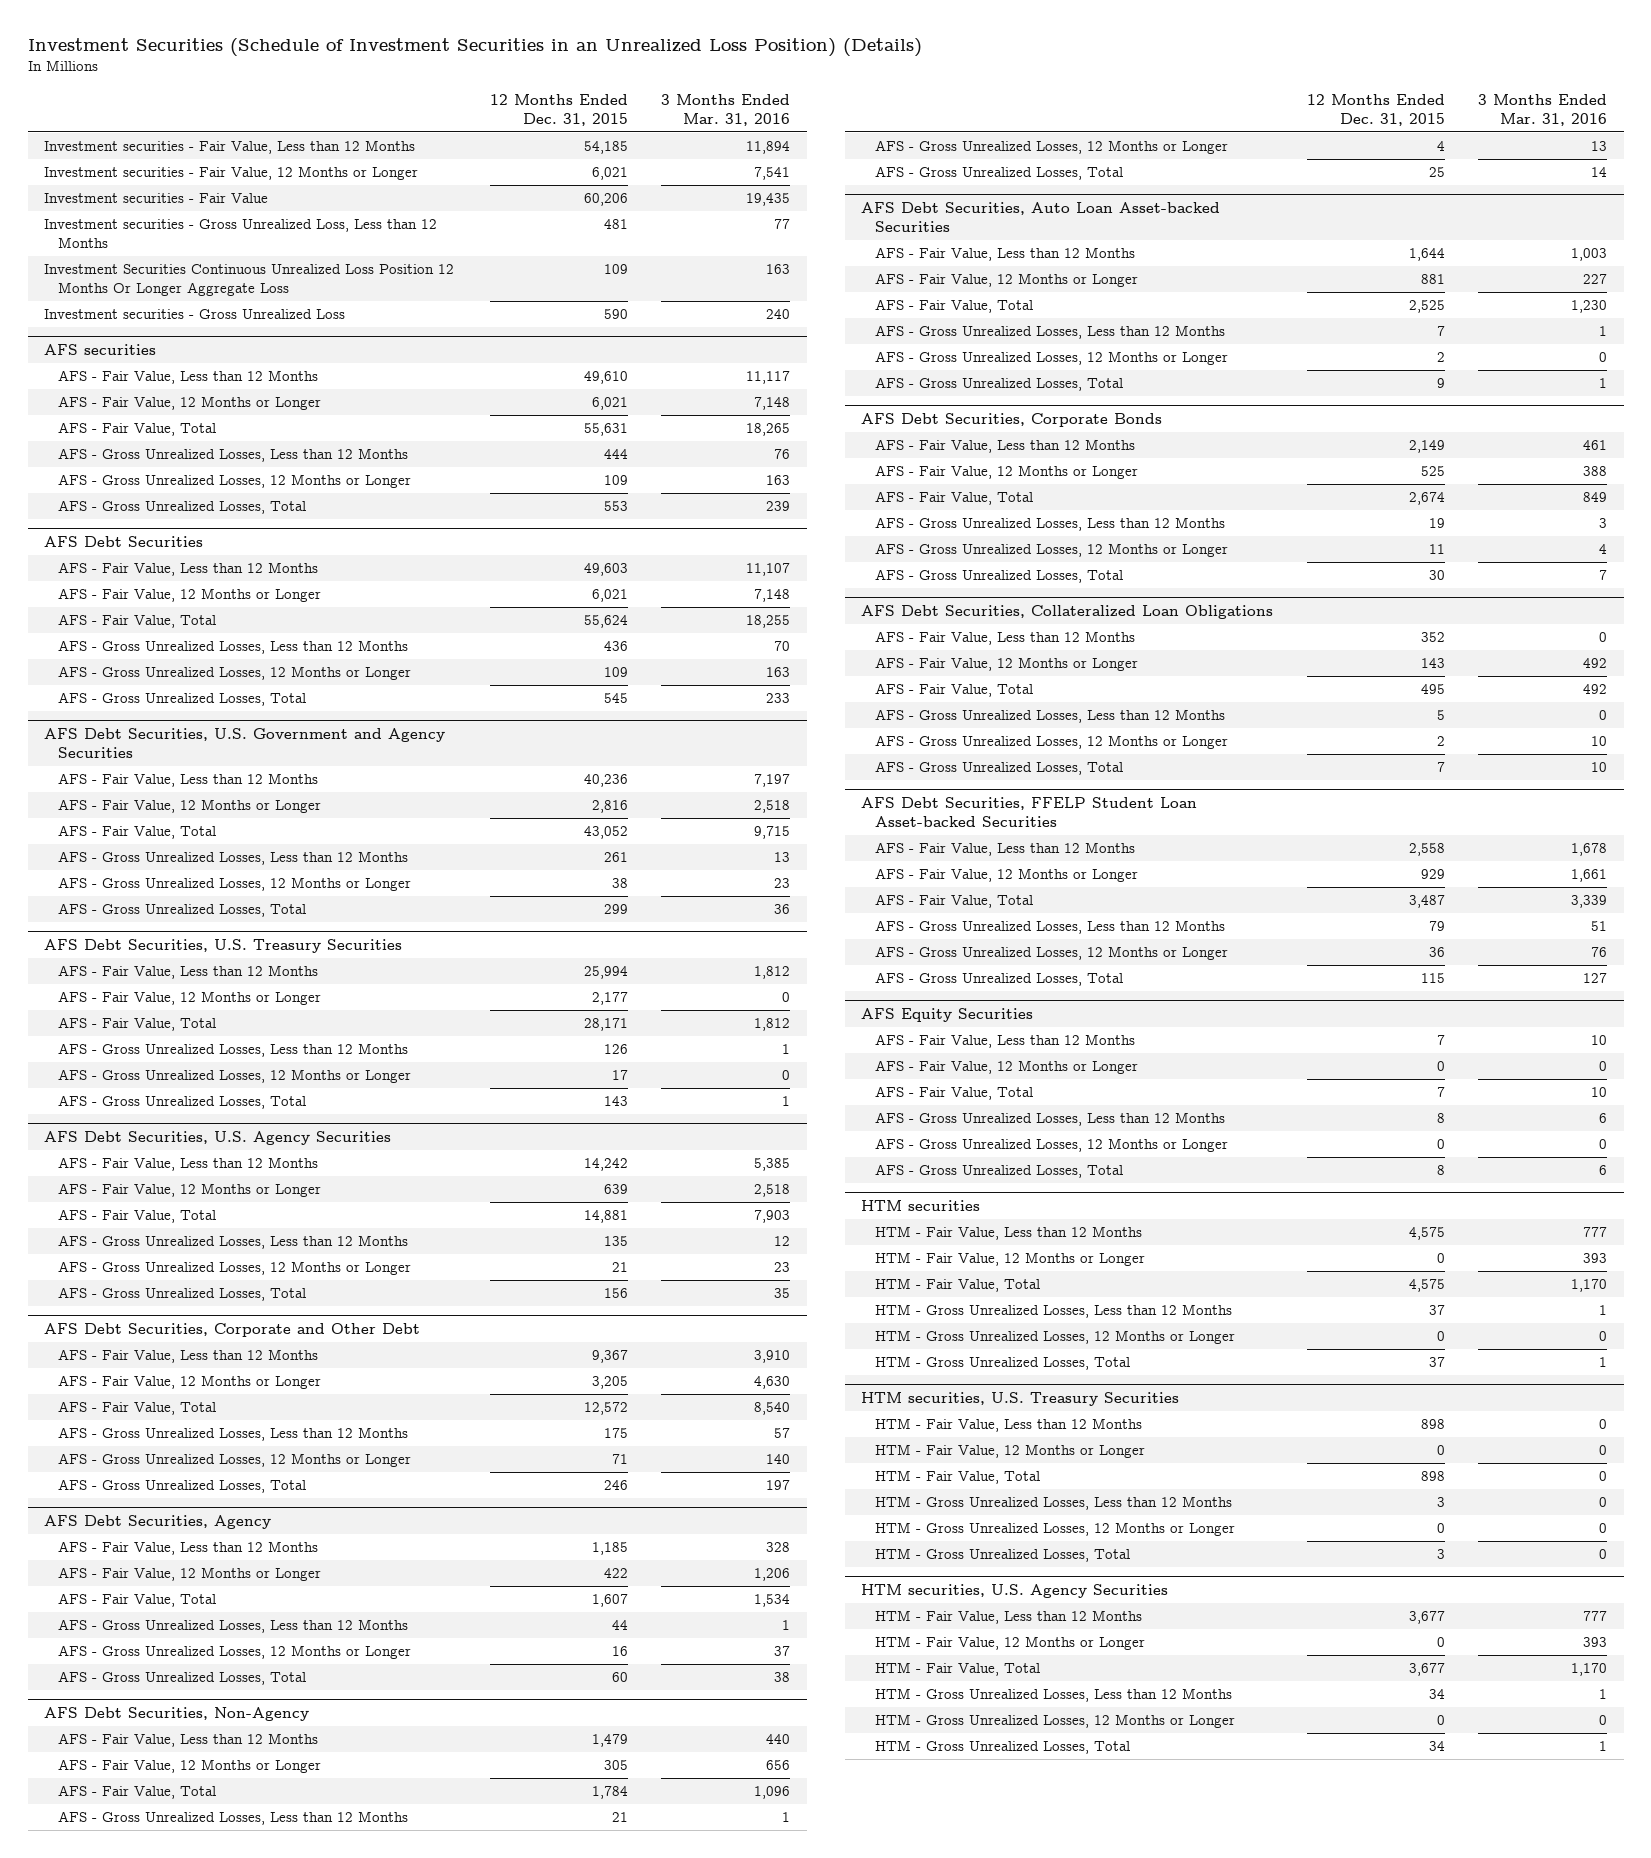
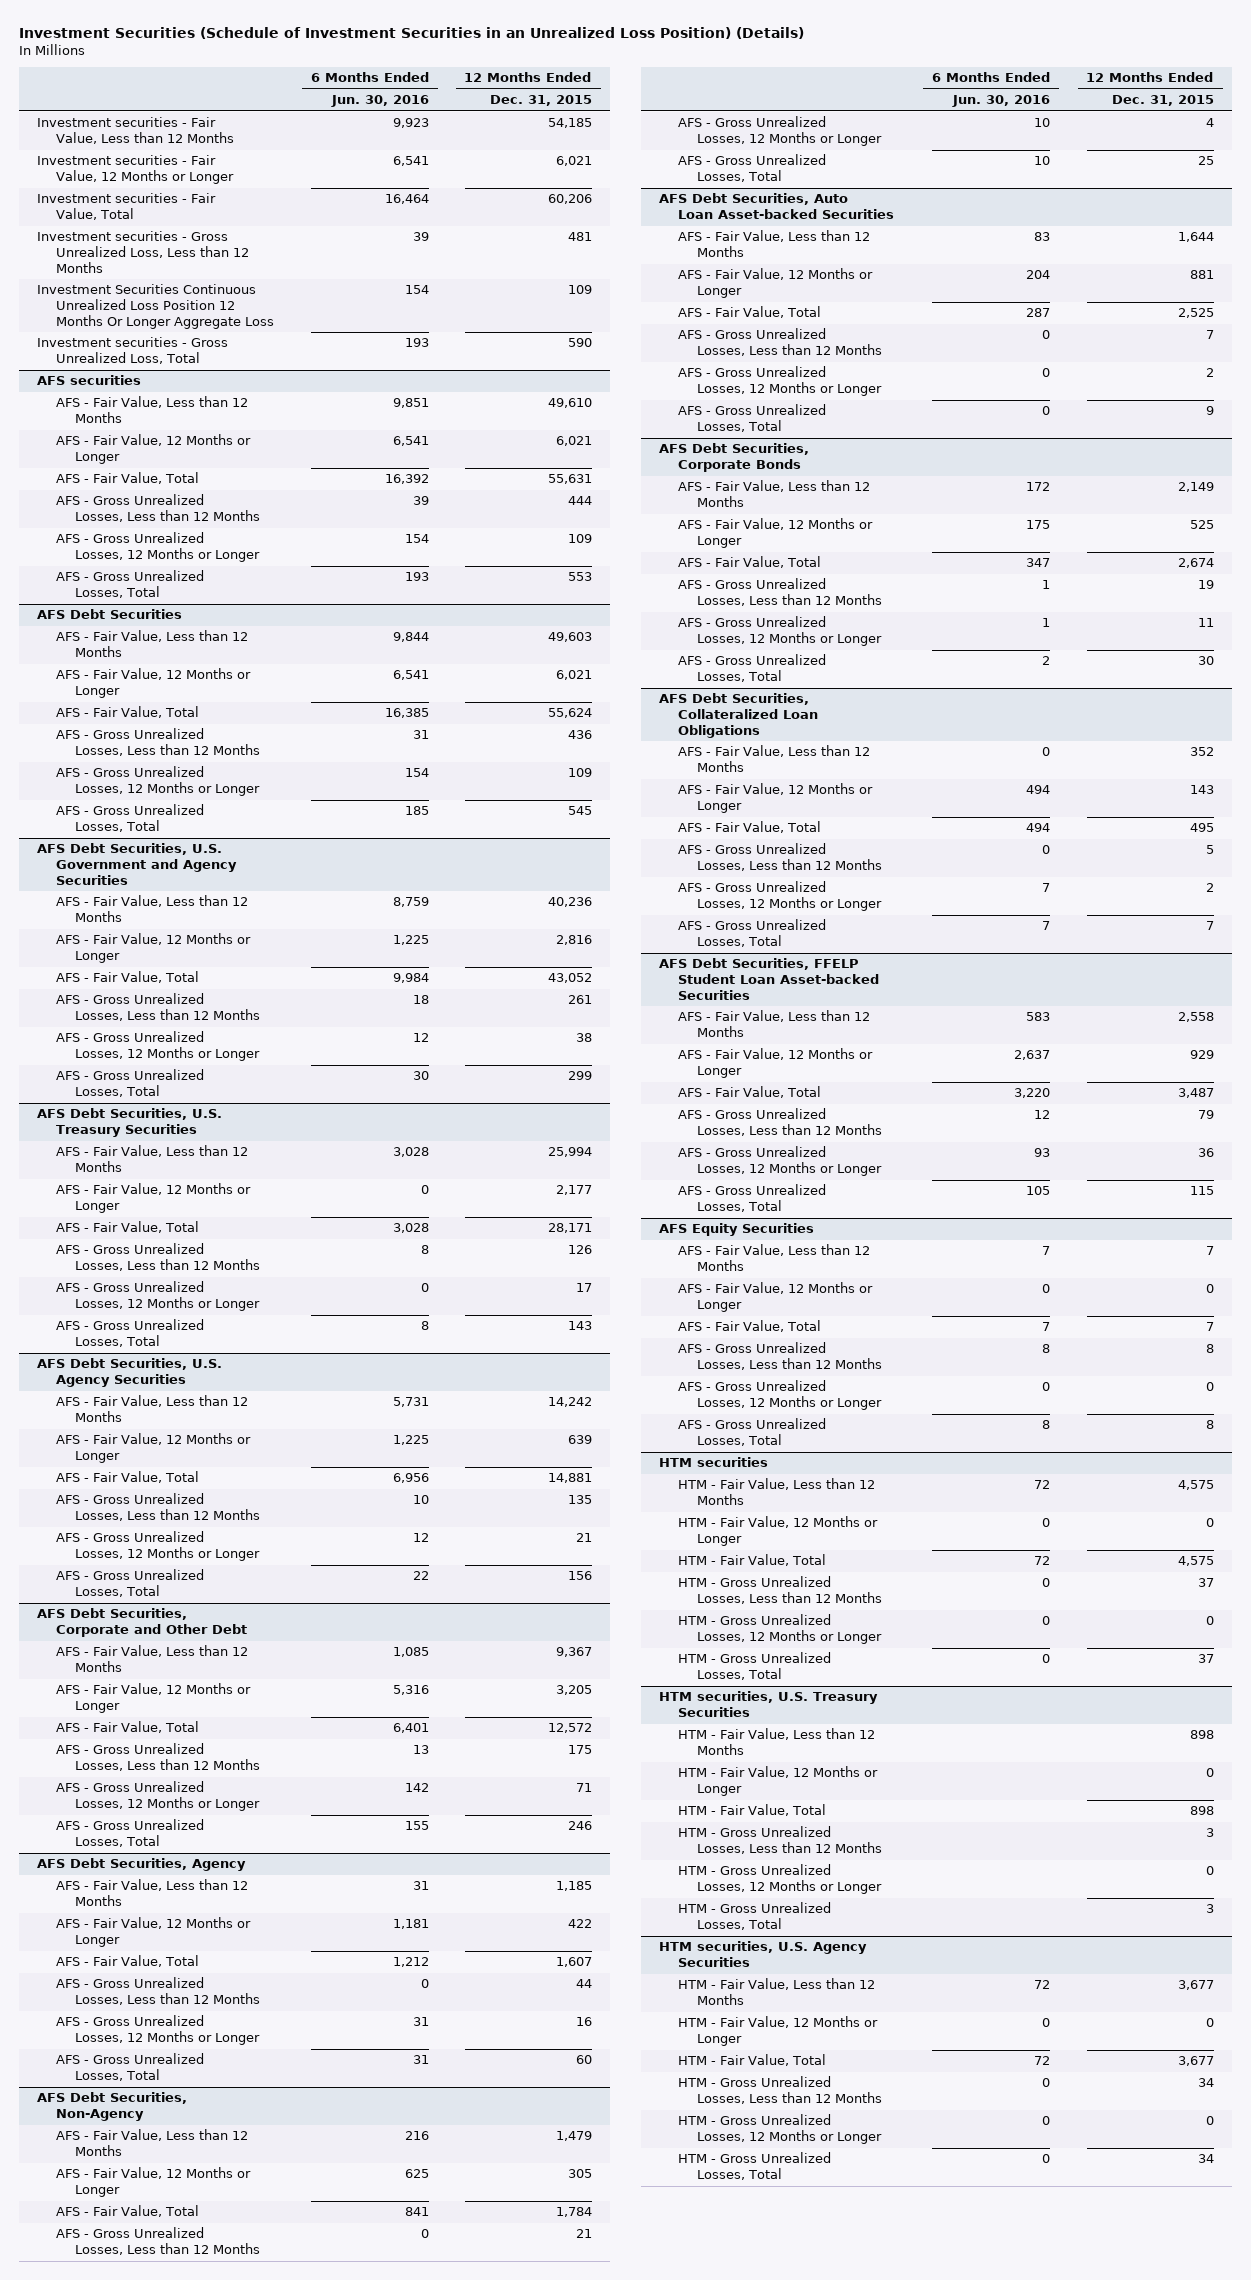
- | 12 Months Ended Dec. 31, 2015 | 3 Months Ended Mar. 31, 2016
+ | 6 Months Ended Jun. 30, 2016 | 12 Months Ended Dec. 31, 2015
- Investment securities - Fair Value | 60,206 | 19,435
+ Investment securities - Fair Value, Total | 16,464 | 60,206
- Investment securities - Gross Unrealized Loss | 590 | 240
+ Investment securities - Gross Unrealized Loss, Total | 193 | 590

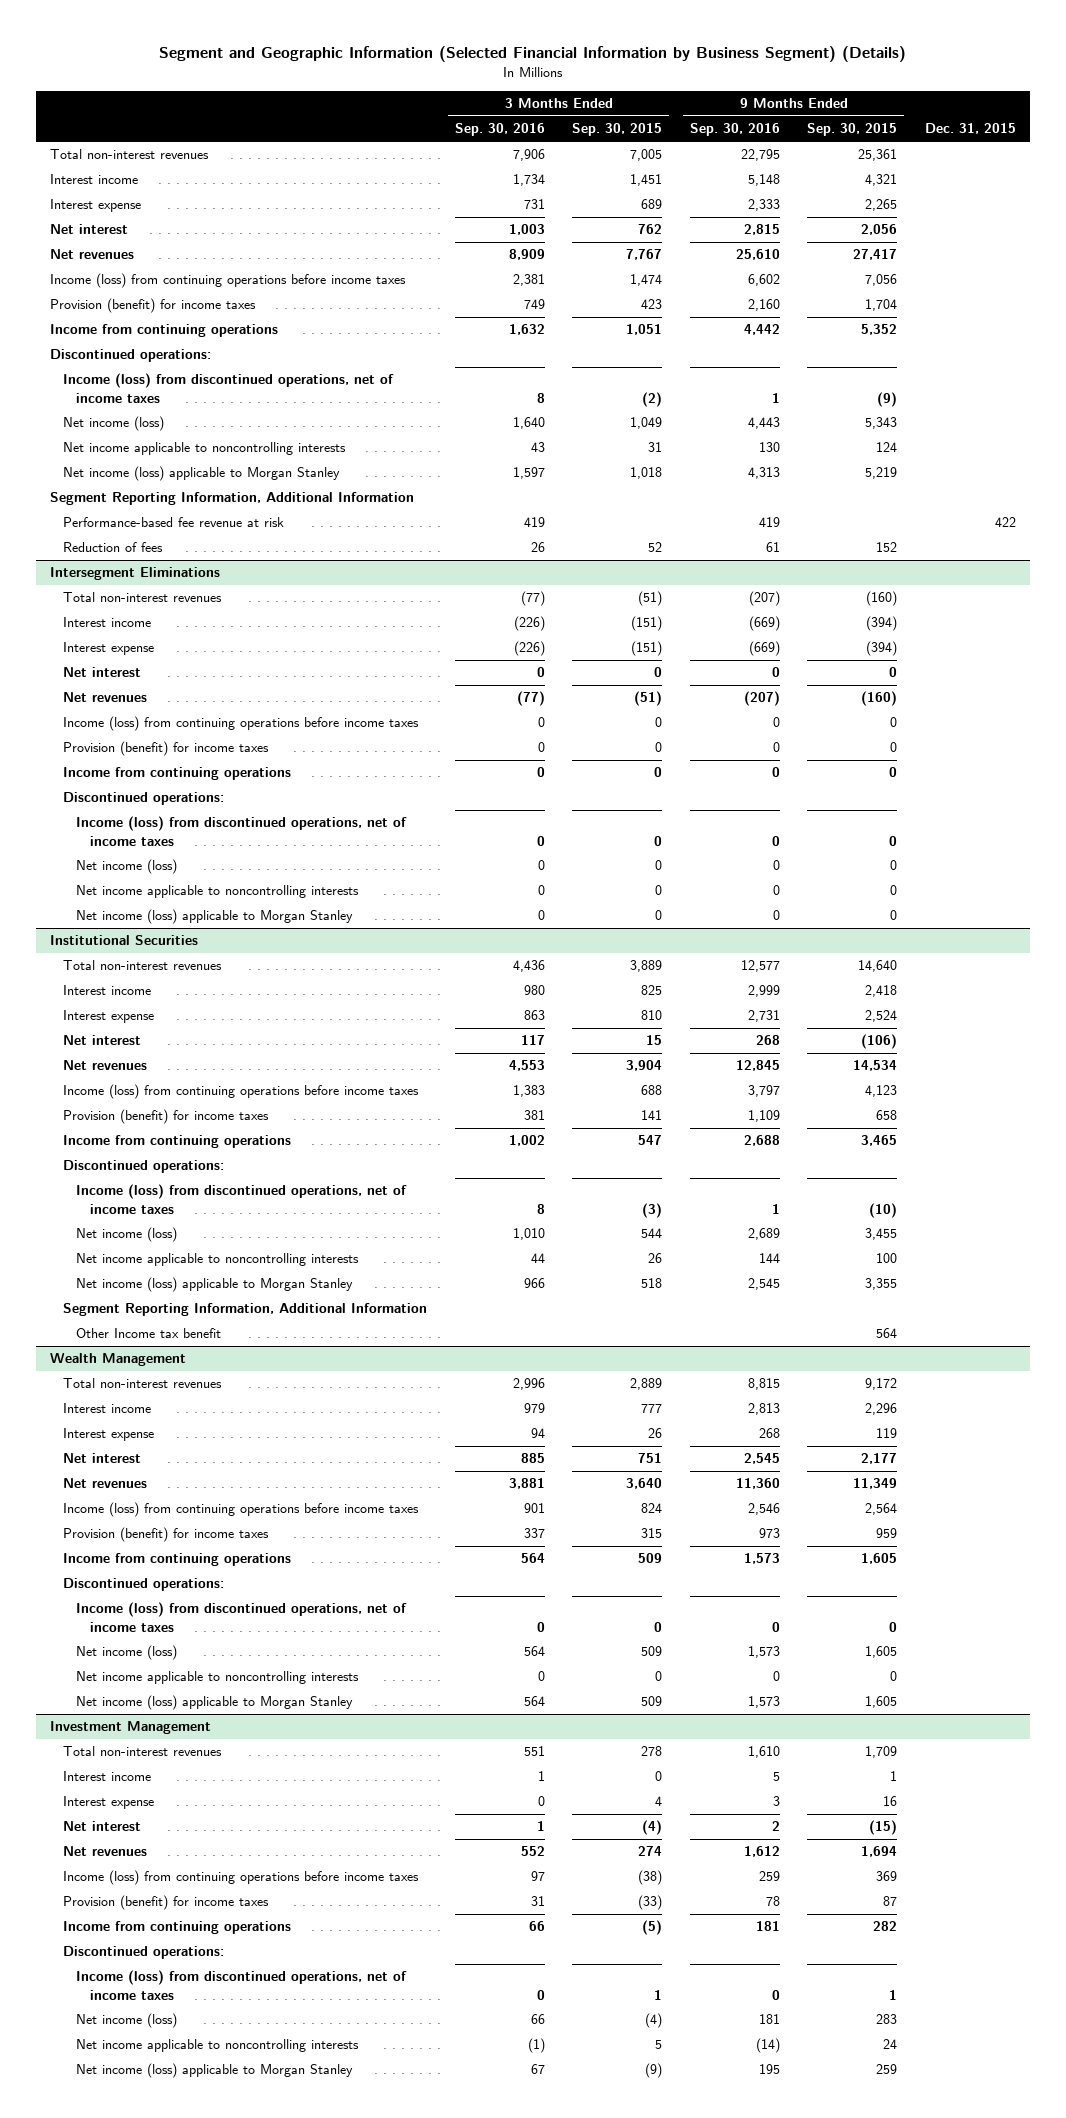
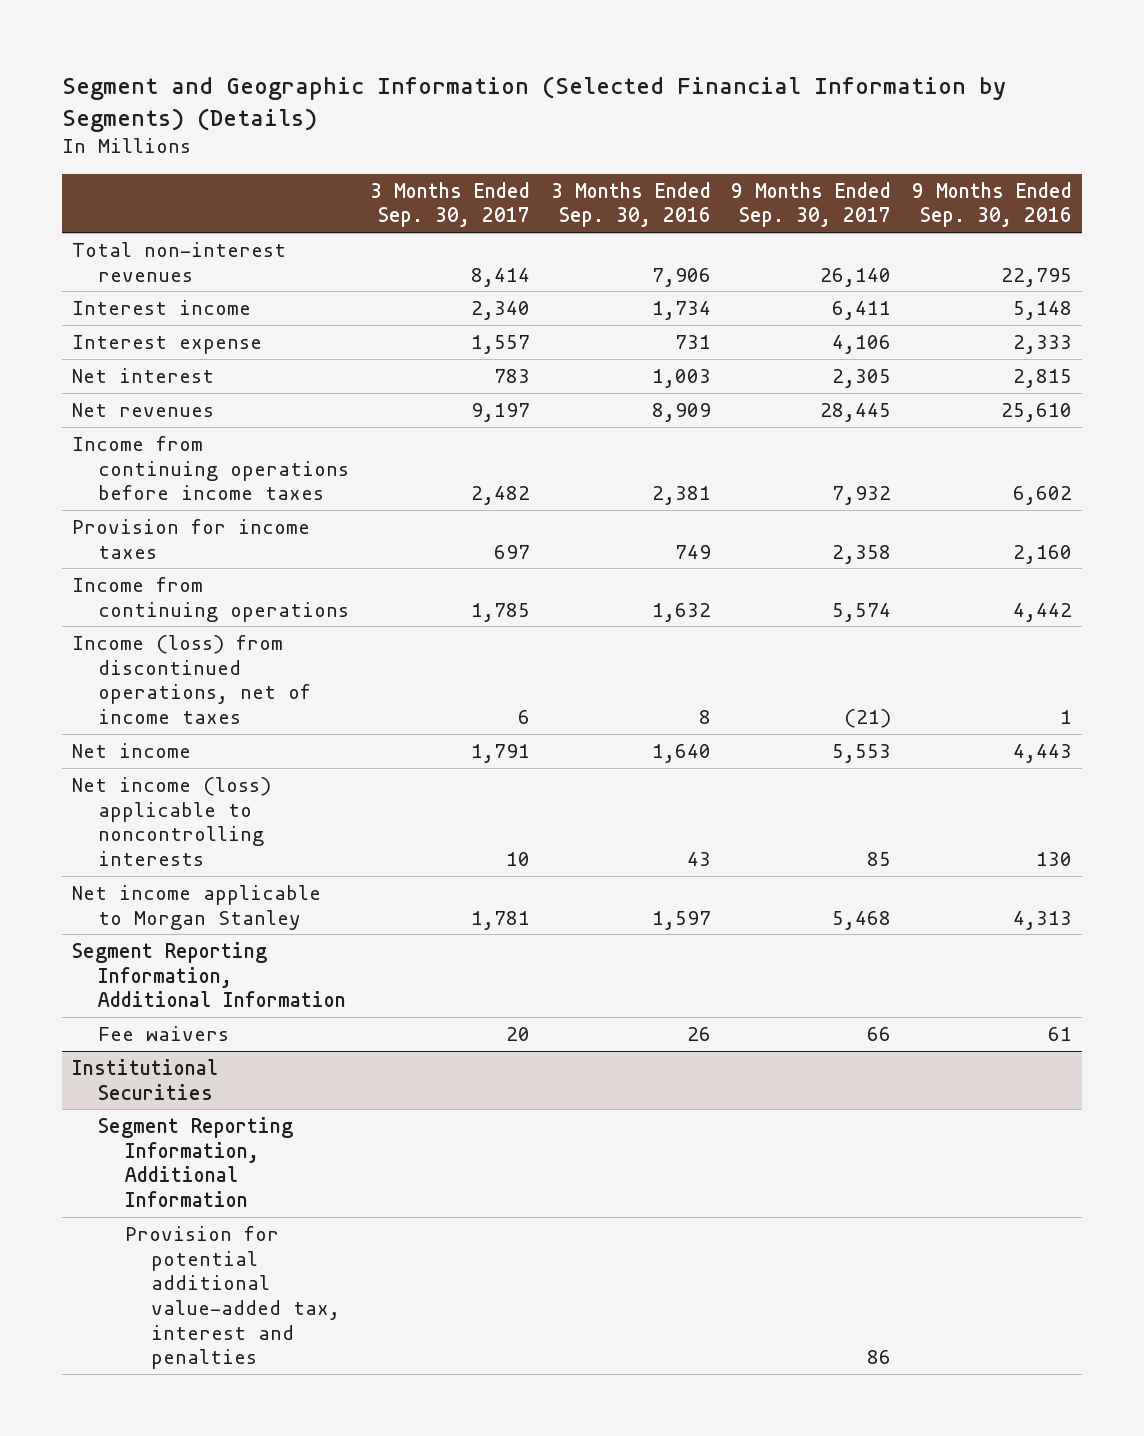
- Segment and Geographic Information (Selected Financial Information by Business Segment) (Details)
+ Segment and Geographic Information (Selected Financial Information by Segments) (Details)
- | 3 Months Ended Sep. 30, 2016 | 3 Months Ended Sep. 30, 2015 | 9 Months Ended Sep. 30, 2016 | 9 Months Ended Sep. 30, 2015 | Dec. 31, 2015
+ | 3 Months Ended Sep. 30, 2017 | 3 Months Ended Sep. 30, 2016 | 9 Months Ended Sep. 30, 2017 | 9 Months Ended Sep. 30, 2016
- Income (loss) from continuing operations before income taxes | 2,381 | 1,474 | 6,602 | 7,056 |
- Provision (benefit) for income taxes | 749 | 423 | 2,160 | 1,704 |
+ Income from continuing operations before income taxes | 2,482 | 2,381 | 7,932 | 6,602
+ Provision for income taxes | 697 | 749 | 2,358 | 2,160
- Discontinued operations:
- Net income (loss) | 1,640 | 1,049 | 4,443 | 5,343 |
- Net income applicable to noncontrolling interests | 43 | 31 | 130 | 124 |
- Net income (loss) applicable to Morgan Stanley | 1,597 | 1,018 | 4,313 | 5,219 |
+ Net income | 1,791 | 1,640 | 5,553 | 4,443
+ Net income (loss) applicable to noncontrolling interests | 10 | 43 | 85 | 130
+ Net income applicable to Morgan Stanley | 1,781 | 1,597 | 5,468 | 4,313
- Performance-based fee revenue at risk | 419 | | 419 | | 422
- Reduction of fees | 26 | 52 | 61 | 152 |
- Intersegment Eliminations
- Total non-interest revenues | (77) | (51) | (207) | (160) |
- Interest income | (226) | (151) | (669) | (394) |
- Interest expense | (226) | (151) | (669) | (394) |
- Net interest | 0 | 0 | 0 | 0 |
- Net revenues | (77) | (51) | (207) | (160) |
- Income (loss) from continuing operations before income taxes | 0 | 0 | 0 | 0 |
- Provision (benefit) for income taxes | 0 | 0 | 0 | 0 |
- Income from continuing operations | 0 | 0 | 0 | 0 |
- Discontinued operations:
- Income (loss) from discontinued operations, net of income taxes | 0 | 0 | 0 | 0 |
- Net income (loss) | 0 | 0 | 0 | 0 |
- Net income applicable to noncontrolling interests | 0 | 0 | 0 | 0 |
- Net income (loss) applicable to Morgan Stanley | 0 | 0 | 0 | 0 |
+ Fee waivers | 20 | 26 | 66 | 61
@ Institutional Securities
- Total non-interest revenues | 4,436 | 3,889 | 12,577 | 14,640 |
- Interest income | 980 | 825 | 2,999 | 2,418 |
- Interest expense | 863 | 810 | 2,731 | 2,524 |
- Net interest | 117 | 15 | 268 | (106) |
- Net revenues | 4,553 | 3,904 | 12,845 | 14,534 |
- Income (loss) from continuing operations before income taxes | 1,383 | 688 | 3,797 | 4,123 |
- Provision (benefit) for income taxes | 381 | 141 | 1,109 | 658 |
- Income from continuing operations | 1,002 | 547 | 2,688 | 3,465 |
- Discontinued operations:
- Income (loss) from discontinued operations, net of income taxes | 8 | (3) | 1 | (10) |
- Net income (loss) | 1,010 | 544 | 2,689 | 3,455 |
- Net income applicable to noncontrolling interests | 44 | 26 | 144 | 100 |
- Net income (loss) applicable to Morgan Stanley | 966 | 518 | 2,545 | 3,355 |
- Other Income tax benefit | | | | 564 |
- Wealth Management
- Total non-interest revenues | 2,996 | 2,889 | 8,815 | 9,172 |
- Interest income | 979 | 777 | 2,813 | 2,296 |
- Interest expense | 94 | 26 | 268 | 119 |
- Net interest | 885 | 751 | 2,545 | 2,177 |
- Net revenues | 3,881 | 3,640 | 11,360 | 11,349 |
- Income (loss) from continuing operations before income taxes | 901 | 824 | 2,546 | 2,564 |
- Provision (benefit) for income taxes | 337 | 315 | 973 | 959 |
- Income from continuing operations | 564 | 509 | 1,573 | 1,605 |
- Discontinued operations:
- Income (loss) from discontinued operations, net of income taxes | 0 | 0 | 0 | 0 |
- Net income (loss) | 564 | 509 | 1,573 | 1,605 |
- Net income applicable to noncontrolling interests | 0 | 0 | 0 | 0 |
- Net income (loss) applicable to Morgan Stanley | 564 | 509 | 1,573 | 1,605 |
- Investment Management
- Total non-interest revenues | 551 | 278 | 1,610 | 1,709 |
- Interest income | 1 | 0 | 5 | 1 |
- Interest expense | 0 | 4 | 3 | 16 |
- Net interest | 1 | (4) | 2 | (15) |
- Net revenues | 552 | 274 | 1,612 | 1,694 |
- Income (loss) from continuing operations before income taxes | 97 | (38) | 259 | 369 |
- Provision (benefit) for income taxes | 31 | (33) | 78 | 87 |
- Income from continuing operations | 66 | (5) | 181 | 282 |
- Discontinued operations:
- Income (loss) from discontinued operations, net of income taxes | 0 | 1 | 0 | 1 |
- Net income (loss) | 66 | (4) | 181 | 283 |
- Net income applicable to noncontrolling interests | (1) | 5 | (14) | 24 |
- Net income (loss) applicable to Morgan Stanley | 67 | (9) | 195 | 259 |
@ Institutional Securities
+ Provision for potential additional value-added tax, interest and penalties | | | 86 |

